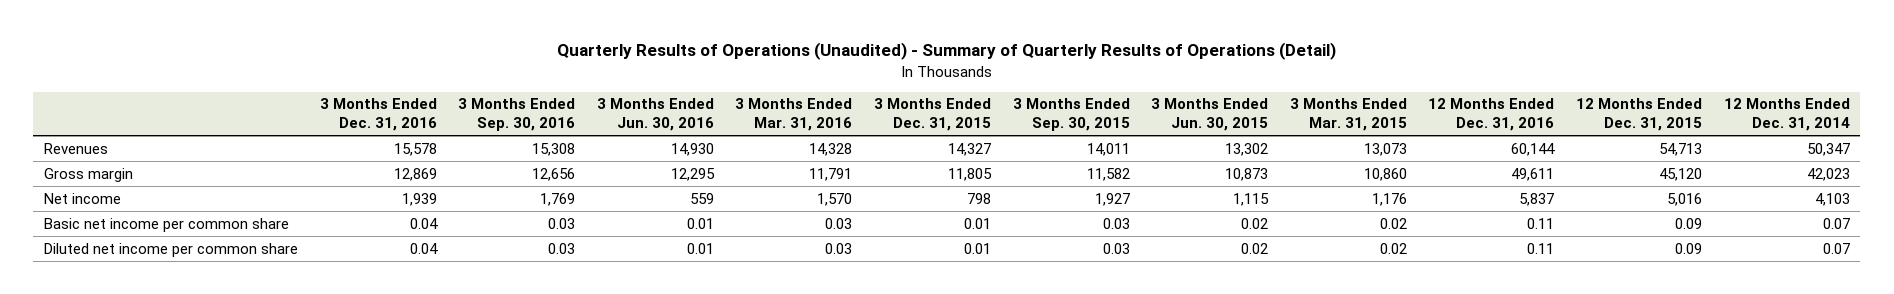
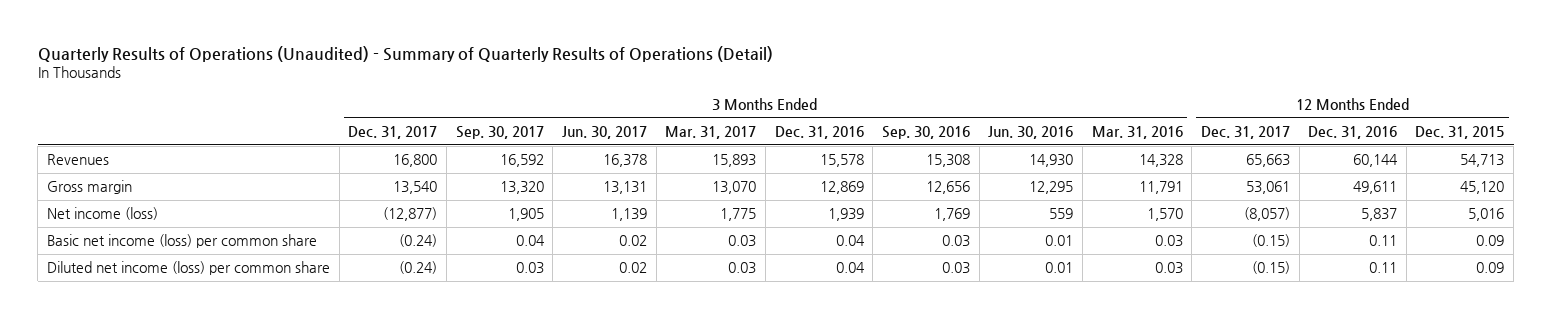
- | 3 Months Ended Dec. 31, 2016 | 3 Months Ended Sep. 30, 2016 | 3 Months Ended Jun. 30, 2016 | 3 Months Ended Mar. 31, 2016 | 3 Months Ended Dec. 31, 2015 | 3 Months Ended Sep. 30, 2015 | 3 Months Ended Jun. 30, 2015 | 3 Months Ended Mar. 31, 2015 | 12 Months Ended Dec. 31, 2016 | 12 Months Ended Dec. 31, 2015 | 12 Months Ended Dec. 31, 2014
+ | 3 Months Ended Dec. 31, 2017 | 3 Months Ended Sep. 30, 2017 | 3 Months Ended Jun. 30, 2017 | 3 Months Ended Mar. 31, 2017 | 3 Months Ended Dec. 31, 2016 | 3 Months Ended Sep. 30, 2016 | 3 Months Ended Jun. 30, 2016 | 3 Months Ended Mar. 31, 2016 | 12 Months Ended Dec. 31, 2017 | 12 Months Ended Dec. 31, 2016 | 12 Months Ended Dec. 31, 2015
- Net income | 1,939 | 1,769 | 559 | 1,570 | 798 | 1,927 | 1,115 | 1,176 | 5,837 | 5,016 | 4,103
- Basic net income per common share | 0.04 | 0.03 | 0.01 | 0.03 | 0.01 | 0.03 | 0.02 | 0.02 | 0.11 | 0.09 | 0.07
- Diluted net income per common share | 0.04 | 0.03 | 0.01 | 0.03 | 0.01 | 0.03 | 0.02 | 0.02 | 0.11 | 0.09 | 0.07
+ Net income (loss) | (12,877) | 1,905 | 1,139 | 1,775 | 1,939 | 1,769 | 559 | 1,570 | (8,057) | 5,837 | 5,016
+ Basic net income (loss) per common share | (0.24) | 0.04 | 0.02 | 0.03 | 0.04 | 0.03 | 0.01 | 0.03 | (0.15) | 0.11 | 0.09
+ Diluted net income (loss) per common share | (0.24) | 0.03 | 0.02 | 0.03 | 0.04 | 0.03 | 0.01 | 0.03 | (0.15) | 0.11 | 0.09

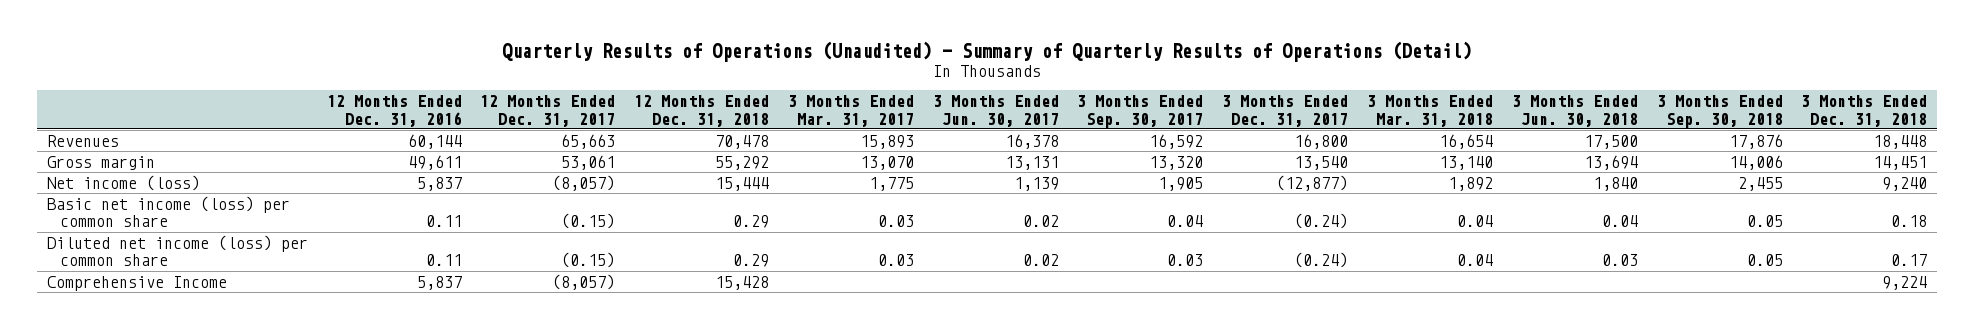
- | 3 Months Ended Dec. 31, 2017 | 3 Months Ended Sep. 30, 2017 | 3 Months Ended Jun. 30, 2017 | 3 Months Ended Mar. 31, 2017 | 3 Months Ended Dec. 31, 2016 | 3 Months Ended Sep. 30, 2016 | 3 Months Ended Jun. 30, 2016 | 3 Months Ended Mar. 31, 2016 | 12 Months Ended Dec. 31, 2017 | 12 Months Ended Dec. 31, 2016 | 12 Months Ended Dec. 31, 2015
+ | 12 Months Ended Dec. 31, 2016 | 12 Months Ended Dec. 31, 2017 | 12 Months Ended Dec. 31, 2018 | 3 Months Ended Mar. 31, 2017 | 3 Months Ended Jun. 30, 2017 | 3 Months Ended Sep. 30, 2017 | 3 Months Ended Dec. 31, 2017 | 3 Months Ended Mar. 31, 2018 | 3 Months Ended Jun. 30, 2018 | 3 Months Ended Sep. 30, 2018 | 3 Months Ended Dec. 31, 2018
+ Comprehensive Income | 5,837 | (8,057) | 15,428 | | | | | | | | 9,224

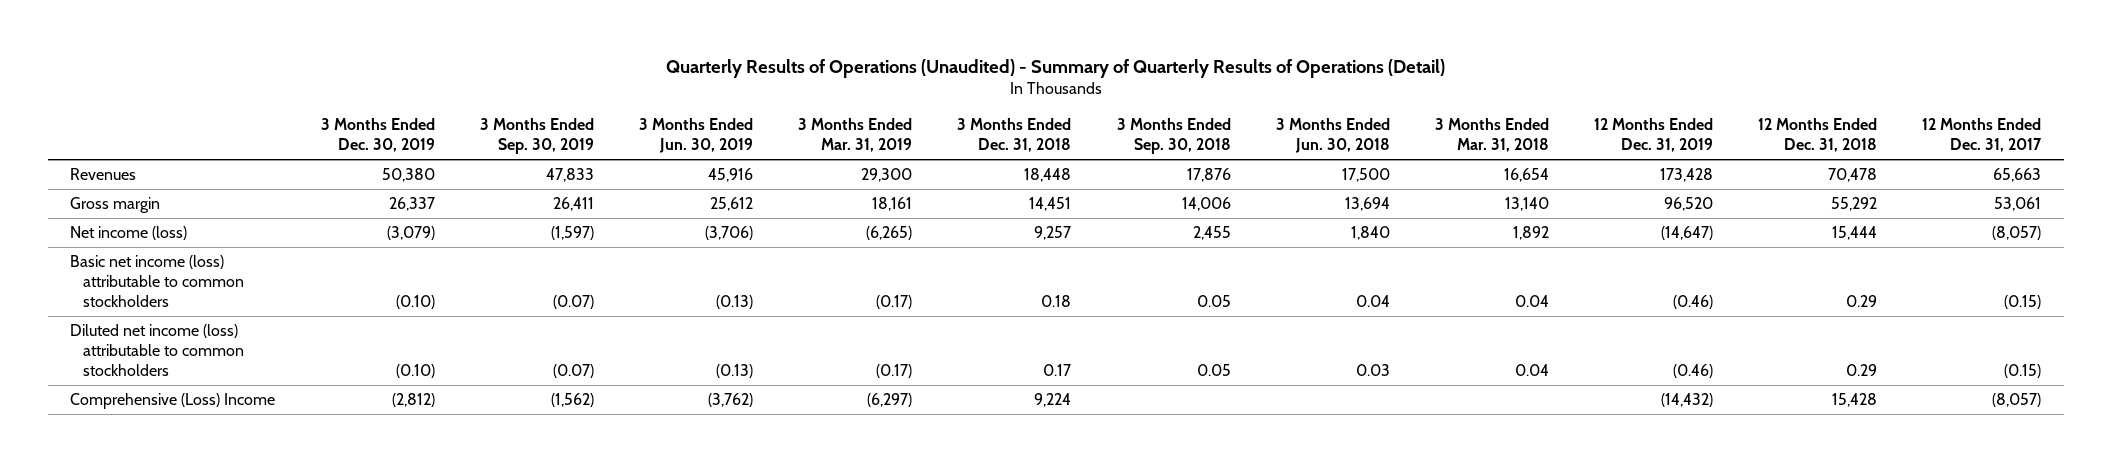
- | 12 Months Ended Dec. 31, 2016 | 12 Months Ended Dec. 31, 2017 | 12 Months Ended Dec. 31, 2018 | 3 Months Ended Mar. 31, 2017 | 3 Months Ended Jun. 30, 2017 | 3 Months Ended Sep. 30, 2017 | 3 Months Ended Dec. 31, 2017 | 3 Months Ended Mar. 31, 2018 | 3 Months Ended Jun. 30, 2018 | 3 Months Ended Sep. 30, 2018 | 3 Months Ended Dec. 31, 2018
+ | 3 Months Ended Dec. 30, 2019 | 3 Months Ended Sep. 30, 2019 | 3 Months Ended Jun. 30, 2019 | 3 Months Ended Mar. 31, 2019 | 3 Months Ended Dec. 31, 2018 | 3 Months Ended Sep. 30, 2018 | 3 Months Ended Jun. 30, 2018 | 3 Months Ended Mar. 31, 2018 | 12 Months Ended Dec. 31, 2019 | 12 Months Ended Dec. 31, 2018 | 12 Months Ended Dec. 31, 2017
- Net income (loss) | 5,837 | (8,057) | 15,444 | 1,775 | 1,139 | 1,905 | (12,877) | 1,892 | 1,840 | 2,455 | 9,240
- Basic net income (loss) per common share | 0.11 | (0.15) | 0.29 | 0.03 | 0.02 | 0.04 | (0.24) | 0.04 | 0.04 | 0.05 | 0.18
- Diluted net income (loss) per common share | 0.11 | (0.15) | 0.29 | 0.03 | 0.02 | 0.03 | (0.24) | 0.04 | 0.03 | 0.05 | 0.17
- Comprehensive Income | 5,837 | (8,057) | 15,428 | | | | | | | | 9,224
+ Net income (loss) | (3,079) | (1,597) | (3,706) | (6,265) | 9,257 | 2,455 | 1,840 | 1,892 | (14,647) | 15,444 | (8,057)
+ Basic net income (loss) attributable to common stockholders | (0.10) | (0.07) | (0.13) | (0.17) | 0.18 | 0.05 | 0.04 | 0.04 | (0.46) | 0.29 | (0.15)
+ Diluted net income (loss) attributable to common stockholders | (0.10) | (0.07) | (0.13) | (0.17) | 0.17 | 0.05 | 0.03 | 0.04 | (0.46) | 0.29 | (0.15)
+ Comprehensive (Loss) Income | (2,812) | (1,562) | (3,762) | (6,297) | 9,224 | | | | (14,432) | 15,428 | (8,057)

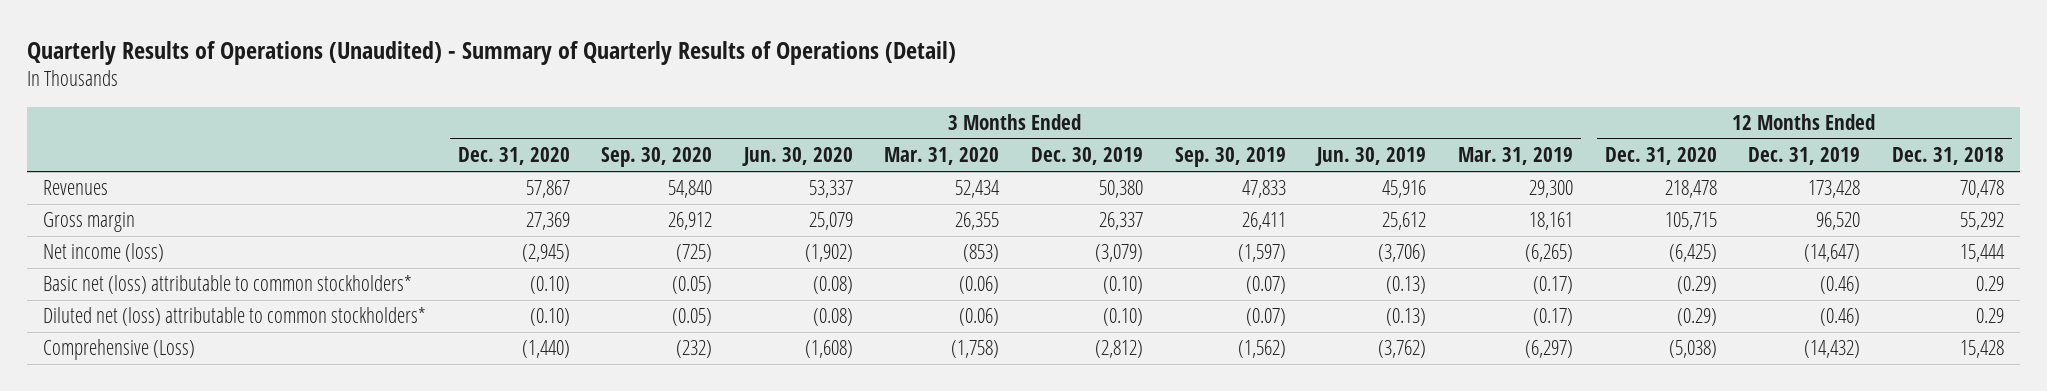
- | 3 Months Ended Dec. 30, 2019 | 3 Months Ended Sep. 30, 2019 | 3 Months Ended Jun. 30, 2019 | 3 Months Ended Mar. 31, 2019 | 3 Months Ended Dec. 31, 2018 | 3 Months Ended Sep. 30, 2018 | 3 Months Ended Jun. 30, 2018 | 3 Months Ended Mar. 31, 2018 | 12 Months Ended Dec. 31, 2019 | 12 Months Ended Dec. 31, 2018 | 12 Months Ended Dec. 31, 2017
+ | 3 Months Ended Dec. 31, 2020 | 3 Months Ended Sep. 30, 2020 | 3 Months Ended Jun. 30, 2020 | 3 Months Ended Mar. 31, 2020 | 3 Months Ended Dec. 30, 2019 | 3 Months Ended Sep. 30, 2019 | 3 Months Ended Jun. 30, 2019 | 3 Months Ended Mar. 31, 2019 | 12 Months Ended Dec. 31, 2020 | 12 Months Ended Dec. 31, 2019 | 12 Months Ended Dec. 31, 2018
- Basic net income (loss) attributable to common stockholders | (0.10) | (0.07) | (0.13) | (0.17) | 0.18 | 0.05 | 0.04 | 0.04 | (0.46) | 0.29 | (0.15)
- Diluted net income (loss) attributable to common stockholders | (0.10) | (0.07) | (0.13) | (0.17) | 0.17 | 0.05 | 0.03 | 0.04 | (0.46) | 0.29 | (0.15)
- Comprehensive (Loss) Income | (2,812) | (1,562) | (3,762) | (6,297) | 9,224 | | | | (14,432) | 15,428 | (8,057)
+ Basic net (loss) attributable to common stockholders* | (0.10) | (0.05) | (0.08) | (0.06) | (0.10) | (0.07) | (0.13) | (0.17) | (0.29) | (0.46) | 0.29
+ Diluted net (loss) attributable to common stockholders* | (0.10) | (0.05) | (0.08) | (0.06) | (0.10) | (0.07) | (0.13) | (0.17) | (0.29) | (0.46) | 0.29
+ Comprehensive (Loss) | (1,440) | (232) | (1,608) | (1,758) | (2,812) | (1,562) | (3,762) | (6,297) | (5,038) | (14,432) | 15,428

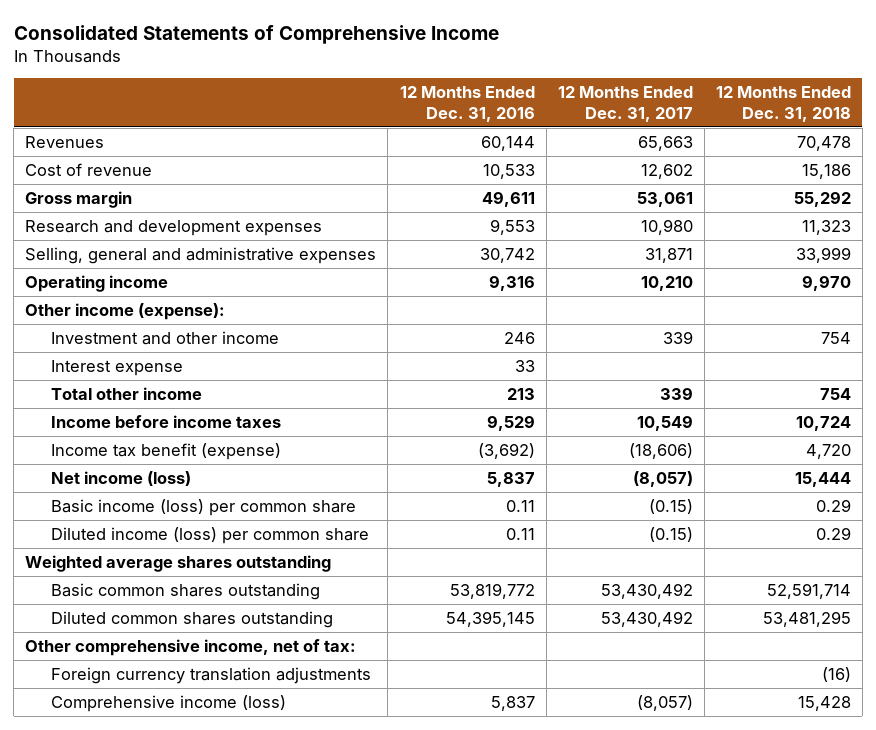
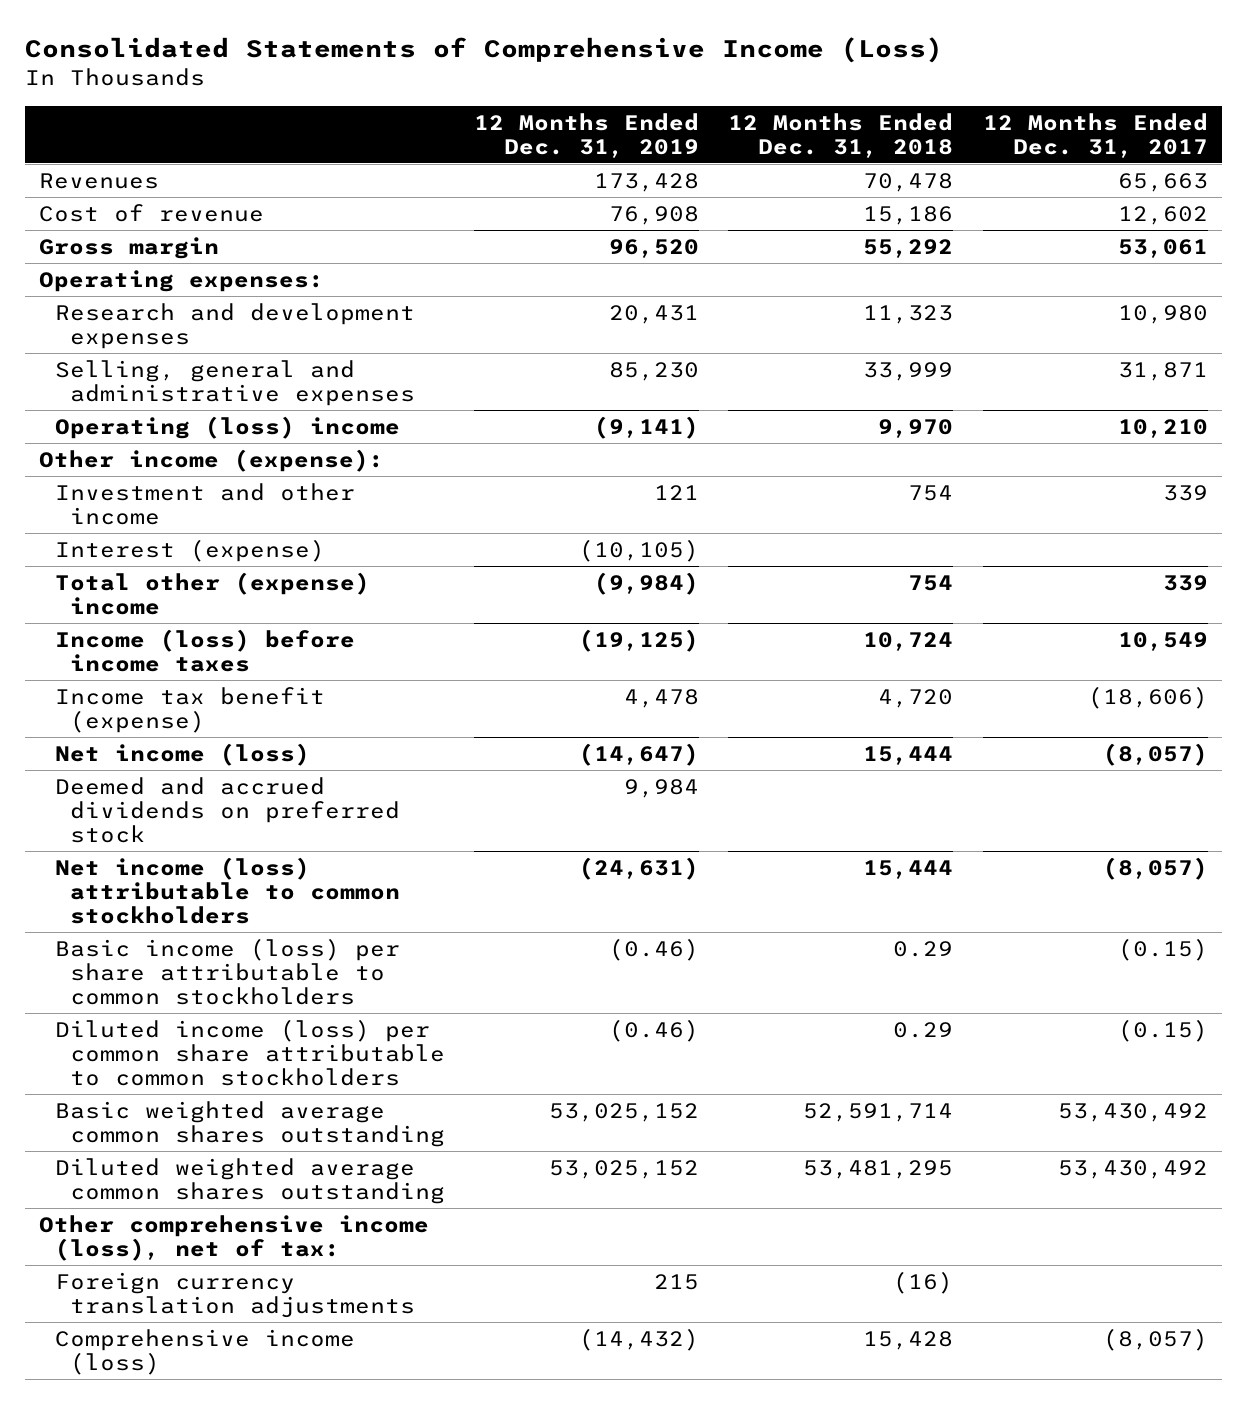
- Consolidated Statements of Comprehensive Income
+ Consolidated Statements of Comprehensive Income (Loss)
- | 12 Months Ended Dec. 31, 2016 | 12 Months Ended Dec. 31, 2017 | 12 Months Ended Dec. 31, 2018
+ | 12 Months Ended Dec. 31, 2019 | 12 Months Ended Dec. 31, 2018 | 12 Months Ended Dec. 31, 2017
+ Operating expenses:
- Operating income | 9,316 | 10,210 | 9,970
+ Operating (loss) income | (9,141) | 9,970 | 10,210
- Interest expense | 33 | |
- Total other income | 213 | 339 | 754
- Income before income taxes | 9,529 | 10,549 | 10,724
+ Interest (expense) | (10,105) | |
+ Total other (expense) income | (9,984) | 754 | 339
+ Income (loss) before income taxes | (19,125) | 10,724 | 10,549
- Basic income (loss) per common share | 0.11 | (0.15) | 0.29
- Diluted income (loss) per common share | 0.11 | (0.15) | 0.29
- Weighted average shares outstanding
- Basic common shares outstanding | 53,819,772 | 53,430,492 | 52,591,714
- Diluted common shares outstanding | 54,395,145 | 53,430,492 | 53,481,295
- Other comprehensive income, net of tax:
+ Deemed and accrued dividends on preferred stock | 9,984 | |
+ Net income (loss) attributable to common stockholders | (24,631) | 15,444 | (8,057)
+ Basic income (loss) per share attributable to common stockholders | (0.46) | 0.29 | (0.15)
+ Diluted income (loss) per common share attributable to common stockholders | (0.46) | 0.29 | (0.15)
+ Basic weighted average common shares outstanding | 53,025,152 | 52,591,714 | 53,430,492
+ Diluted weighted average common shares outstanding | 53,025,152 | 53,481,295 | 53,430,492
+ Other comprehensive income (loss), net of tax:

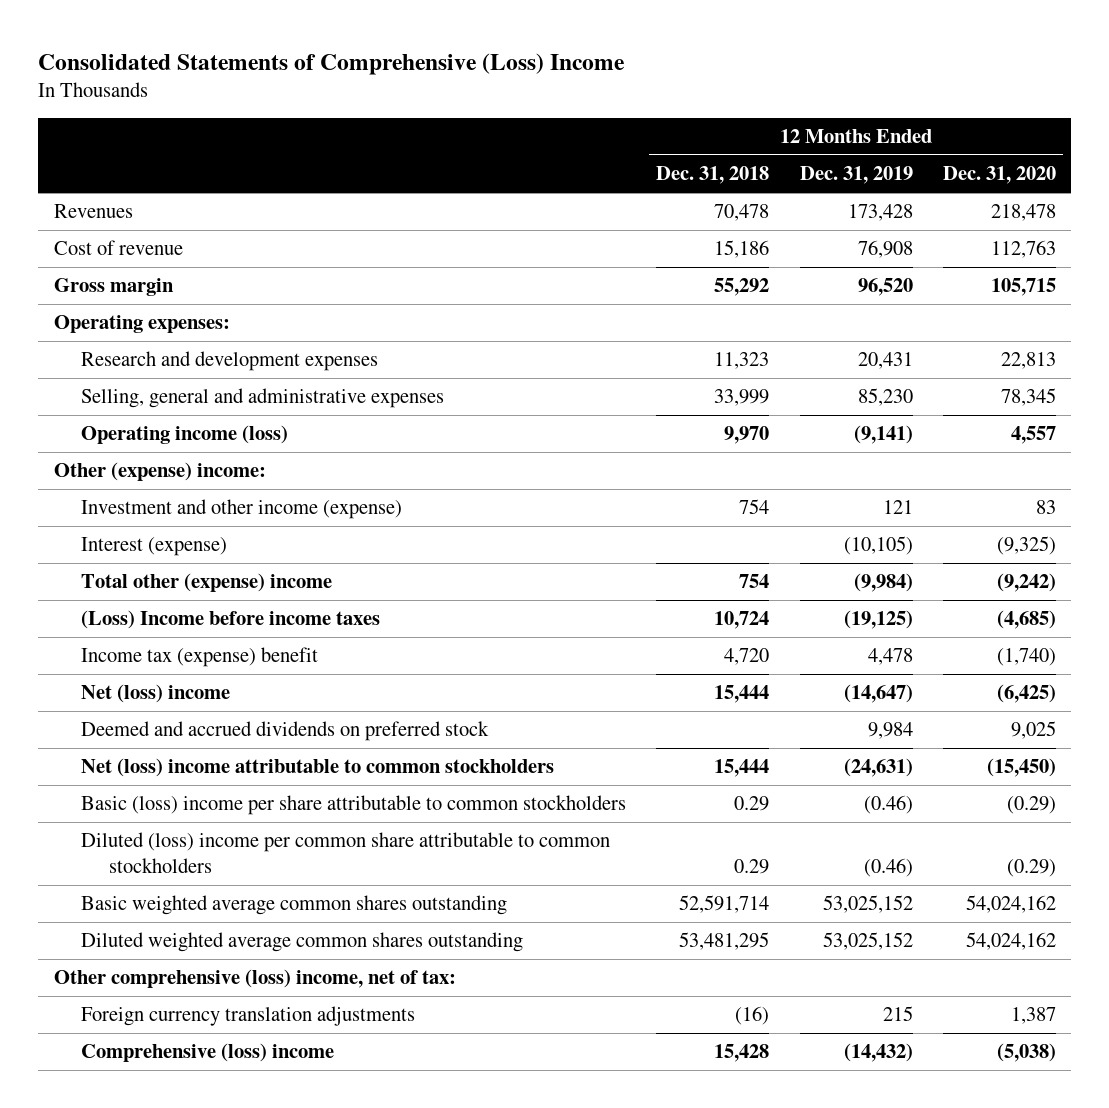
- Consolidated Statements of Comprehensive Income (Loss)
+ Consolidated Statements of Comprehensive (Loss) Income
- | 12 Months Ended Dec. 31, 2019 | 12 Months Ended Dec. 31, 2018 | 12 Months Ended Dec. 31, 2017
+ | 12 Months Ended Dec. 31, 2018 | 12 Months Ended Dec. 31, 2019 | 12 Months Ended Dec. 31, 2020
- Operating (loss) income | (9,141) | 9,970 | 10,210
- Other income (expense):
- Investment and other income | 121 | 754 | 339
+ Operating income (loss) | 9,970 | (9,141) | 4,557
+ Other (expense) income:
+ Investment and other income (expense) | 754 | 121 | 83
- Income (loss) before income taxes | (19,125) | 10,724 | 10,549
- Income tax benefit (expense) | 4,478 | 4,720 | (18,606)
- Net income (loss) | (14,647) | 15,444 | (8,057)
+ (Loss) Income before income taxes | 10,724 | (19,125) | (4,685)
+ Income tax (expense) benefit | 4,720 | 4,478 | (1,740)
+ Net (loss) income | 15,444 | (14,647) | (6,425)
- Net income (loss) attributable to common stockholders | (24,631) | 15,444 | (8,057)
- Basic income (loss) per share attributable to common stockholders | (0.46) | 0.29 | (0.15)
- Diluted income (loss) per common share attributable to common stockholders | (0.46) | 0.29 | (0.15)
+ Net (loss) income attributable to common stockholders | 15,444 | (24,631) | (15,450)
+ Basic (loss) income per share attributable to common stockholders | 0.29 | (0.46) | (0.29)
+ Diluted (loss) income per common share attributable to common stockholders | 0.29 | (0.46) | (0.29)
- Other comprehensive income (loss), net of tax:
+ Other comprehensive (loss) income, net of tax:
- Comprehensive income (loss) | (14,432) | 15,428 | (8,057)
+ Comprehensive (loss) income | 15,428 | (14,432) | (5,038)

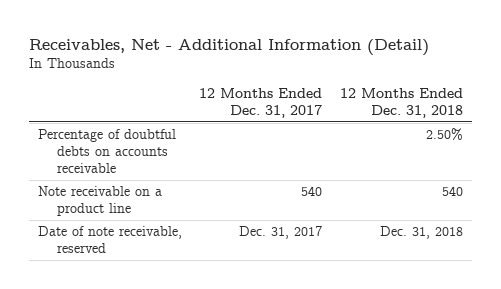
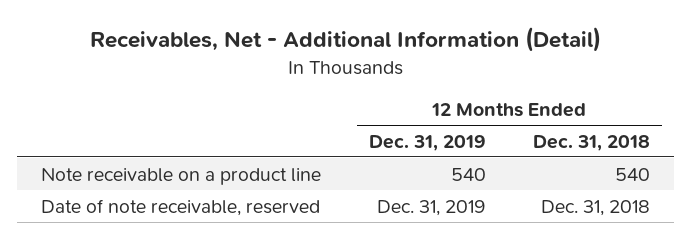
- | 12 Months Ended Dec. 31, 2017 | 12 Months Ended Dec. 31, 2018
+ | 12 Months Ended Dec. 31, 2019 | 12 Months Ended Dec. 31, 2018
- Percentage of doubtful debts on accounts receivable | | 2.50%

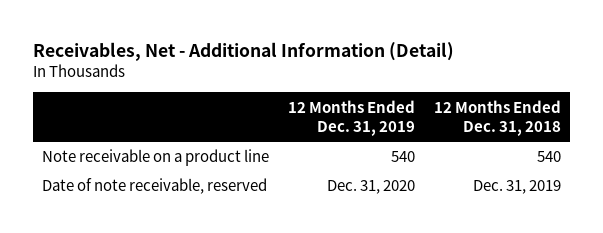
- Date of note receivable, reserved | Dec. 31, 2019 | Dec. 31, 2018
+ Date of note receivable, reserved | Dec. 31, 2020 | Dec. 31, 2019

